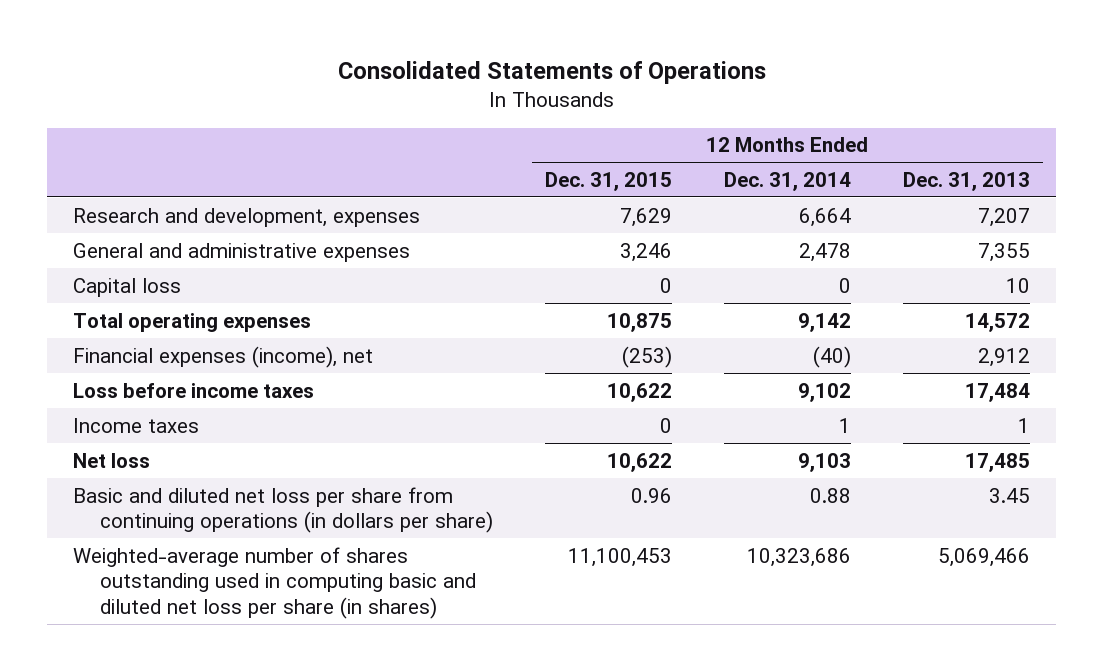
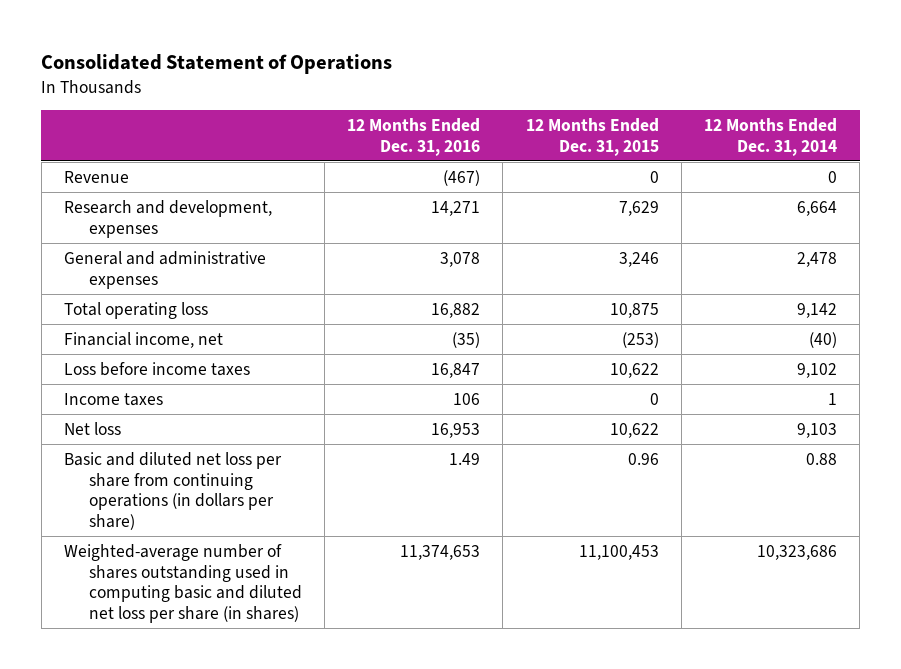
- Consolidated Statements of Operations
+ Consolidated Statement of Operations
- | 12 Months Ended Dec. 31, 2015 | 12 Months Ended Dec. 31, 2014 | 12 Months Ended Dec. 31, 2013
+ | 12 Months Ended Dec. 31, 2016 | 12 Months Ended Dec. 31, 2015 | 12 Months Ended Dec. 31, 2014
+ Revenue | (467) | 0 | 0
- Capital loss | 0 | 0 | 10
- Total operating expenses | 10,875 | 9,142 | 14,572
- Financial expenses (income), net | (253) | (40) | 2,912
+ Total operating loss | 16,882 | 10,875 | 9,142
+ Financial income, net | (35) | (253) | (40)

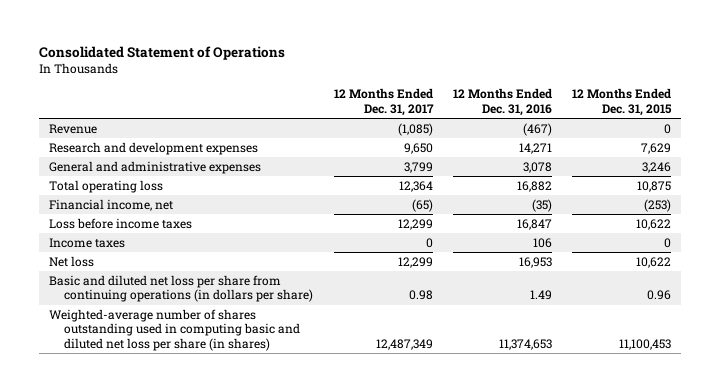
- | 12 Months Ended Dec. 31, 2016 | 12 Months Ended Dec. 31, 2015 | 12 Months Ended Dec. 31, 2014
+ | 12 Months Ended Dec. 31, 2017 | 12 Months Ended Dec. 31, 2016 | 12 Months Ended Dec. 31, 2015
- Research and development, expenses | 14,271 | 7,629 | 6,664
+ Research and development expenses | 9,650 | 14,271 | 7,629

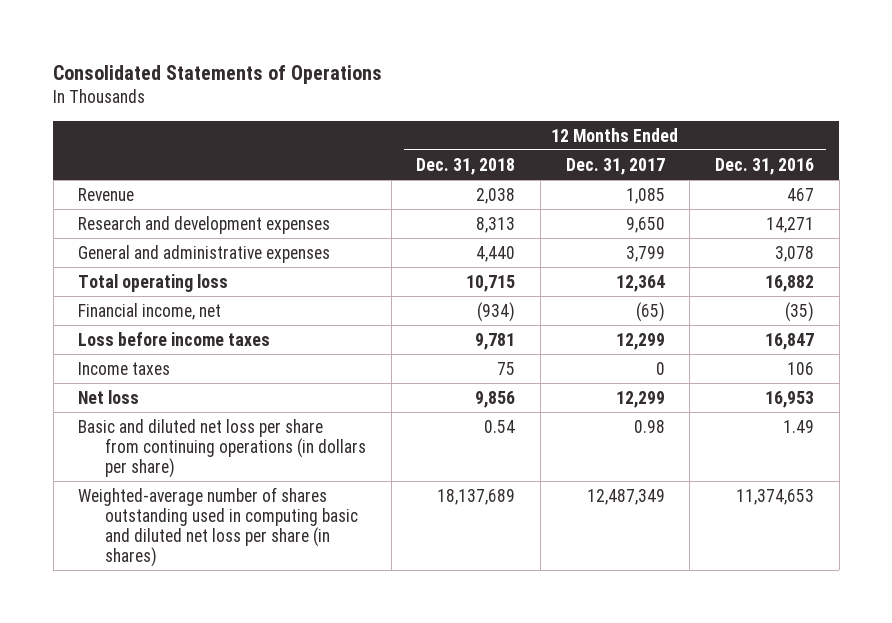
- Consolidated Statement of Operations
+ Consolidated Statements of Operations
- | 12 Months Ended Dec. 31, 2017 | 12 Months Ended Dec. 31, 2016 | 12 Months Ended Dec. 31, 2015
+ | 12 Months Ended Dec. 31, 2018 | 12 Months Ended Dec. 31, 2017 | 12 Months Ended Dec. 31, 2016
- Revenue | (1,085) | (467) | 0
+ Revenue | 2,038 | 1,085 | 467

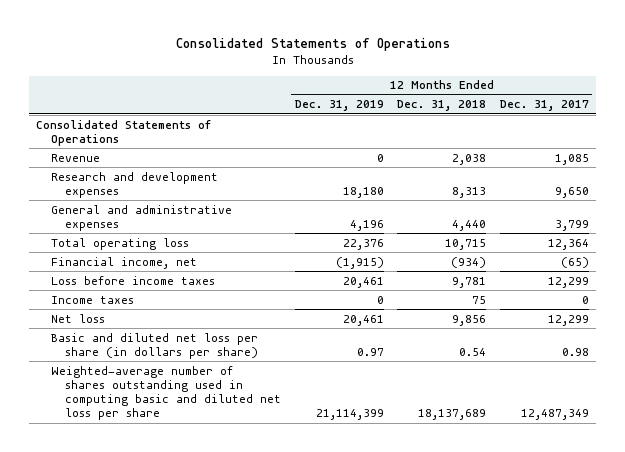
- | 12 Months Ended Dec. 31, 2018 | 12 Months Ended Dec. 31, 2017 | 12 Months Ended Dec. 31, 2016
+ | 12 Months Ended Dec. 31, 2019 | 12 Months Ended Dec. 31, 2018 | 12 Months Ended Dec. 31, 2017
+ Consolidated Statements of Operations
- Basic and diluted net loss per share from continuing operations (in dollars per share) | 0.54 | 0.98 | 1.49
- Weighted-average number of shares outstanding used in computing basic and diluted net loss per share (in shares) | 18,137,689 | 12,487,349 | 11,374,653
+ Basic and diluted net loss per share (in dollars per share) | 0.97 | 0.54 | 0.98
+ Weighted-average number of shares outstanding used in computing basic and diluted net loss per share | 21,114,399 | 18,137,689 | 12,487,349

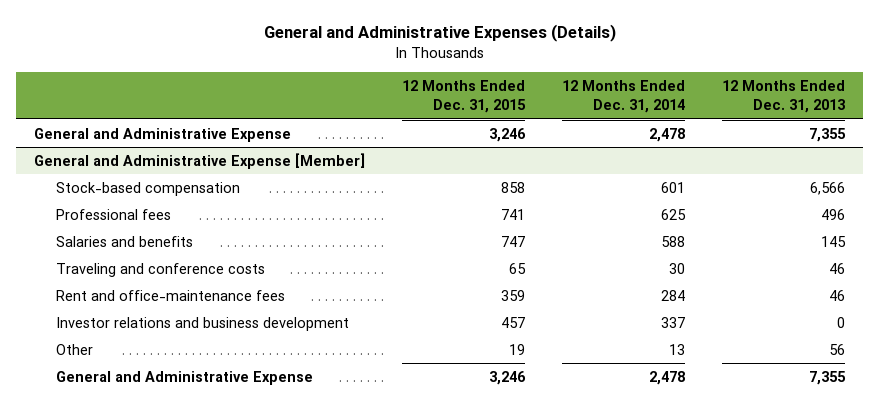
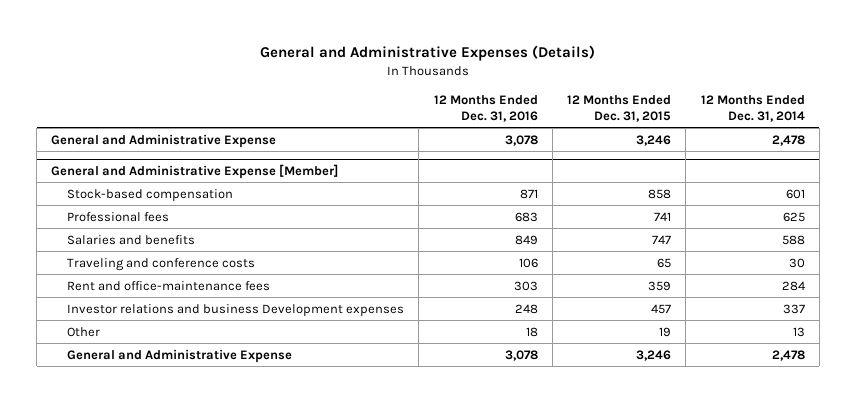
- | 12 Months Ended Dec. 31, 2015 | 12 Months Ended Dec. 31, 2014 | 12 Months Ended Dec. 31, 2013
+ | 12 Months Ended Dec. 31, 2016 | 12 Months Ended Dec. 31, 2015 | 12 Months Ended Dec. 31, 2014
@ General and Administrative Expense [Member]
- Investor relations and business development | 457 | 337 | 0
+ Investor relations and business Development expenses | 248 | 457 | 337

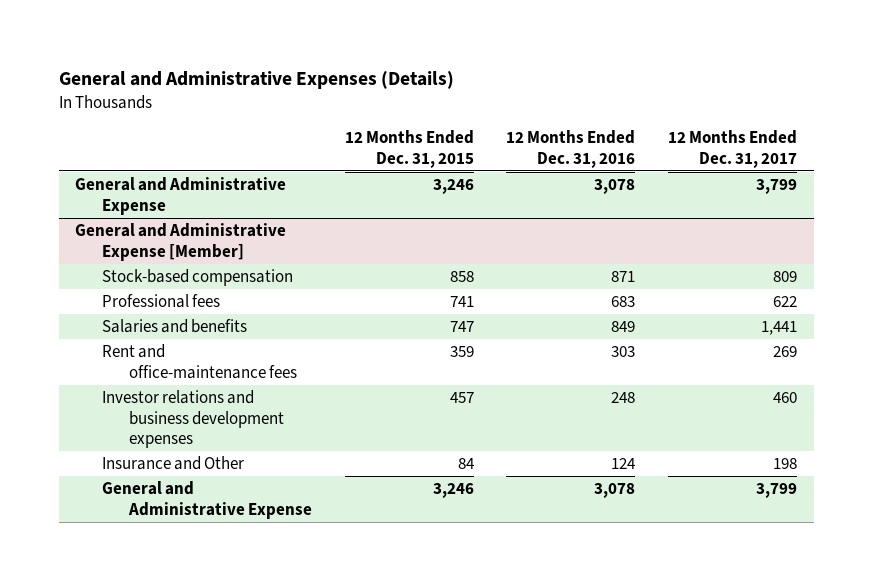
- | 12 Months Ended Dec. 31, 2016 | 12 Months Ended Dec. 31, 2015 | 12 Months Ended Dec. 31, 2014
+ | 12 Months Ended Dec. 31, 2015 | 12 Months Ended Dec. 31, 2016 | 12 Months Ended Dec. 31, 2017
@ General and Administrative Expense [Member]
- Traveling and conference costs | 106 | 65 | 30
- Investor relations and business Development expenses | 248 | 457 | 337
- Other | 18 | 19 | 13
+ Investor relations and business development expenses | 457 | 248 | 460
+ Insurance and Other | 84 | 124 | 198

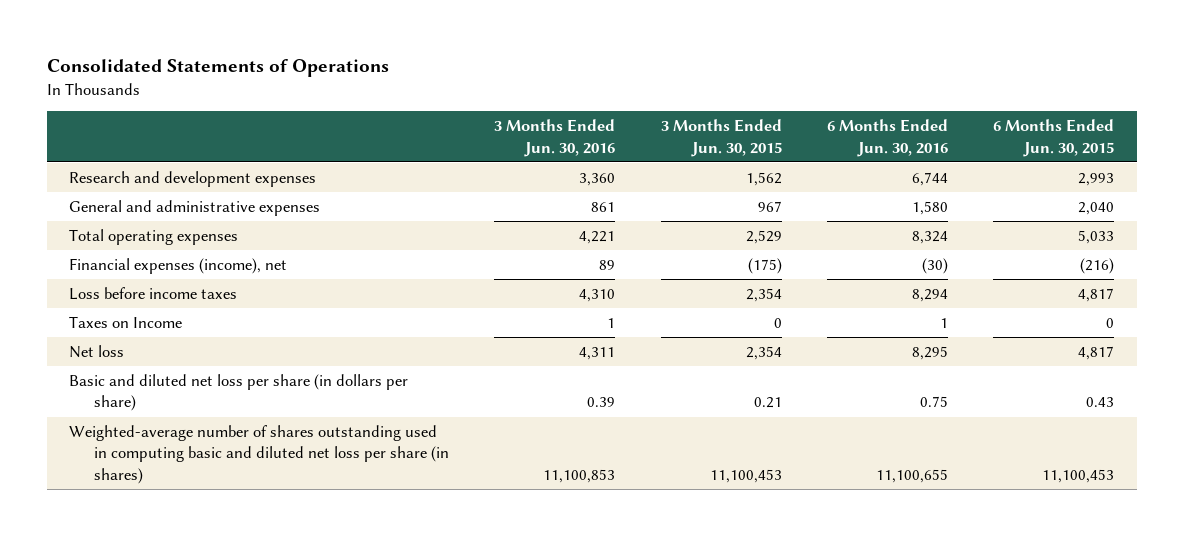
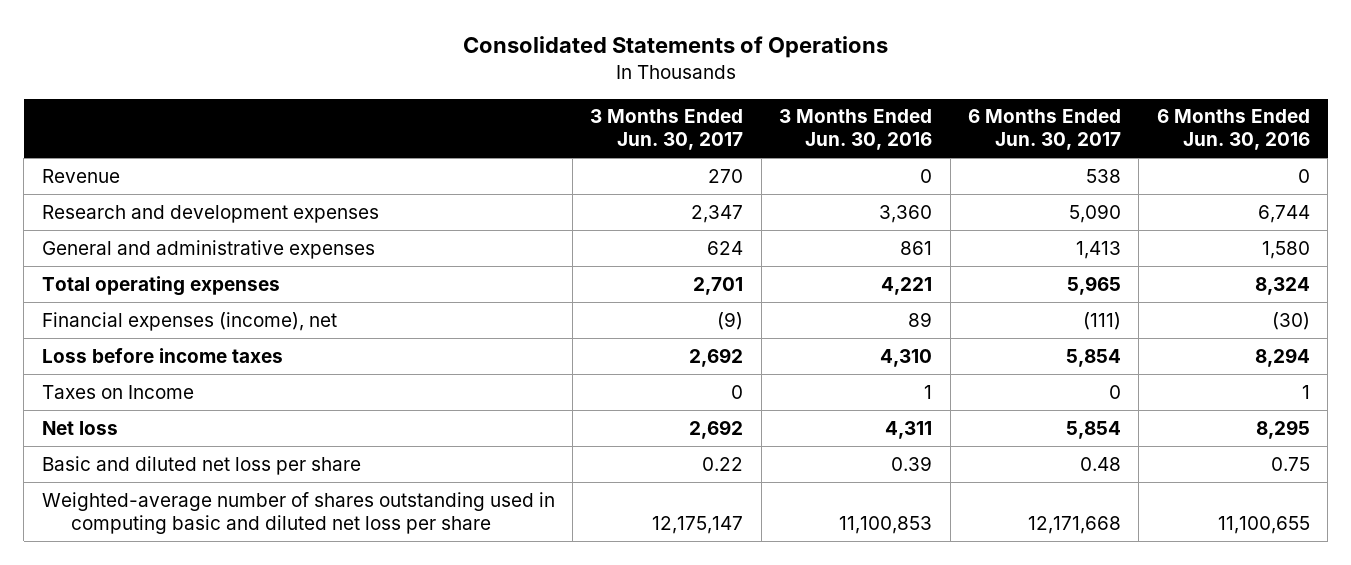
- | 3 Months Ended Jun. 30, 2016 | 3 Months Ended Jun. 30, 2015 | 6 Months Ended Jun. 30, 2016 | 6 Months Ended Jun. 30, 2015
+ | 3 Months Ended Jun. 30, 2017 | 3 Months Ended Jun. 30, 2016 | 6 Months Ended Jun. 30, 2017 | 6 Months Ended Jun. 30, 2016
+ Revenue | 270 | 0 | 538 | 0
- Basic and diluted net loss per share (in dollars per share) | 0.39 | 0.21 | 0.75 | 0.43
- Weighted-average number of shares outstanding used in computing basic and diluted net loss per share (in shares) | 11,100,853 | 11,100,453 | 11,100,655 | 11,100,453
+ Basic and diluted net loss per share | 0.22 | 0.39 | 0.48 | 0.75
+ Weighted-average number of shares outstanding used in computing basic and diluted net loss per share | 12,175,147 | 11,100,853 | 12,171,668 | 11,100,655

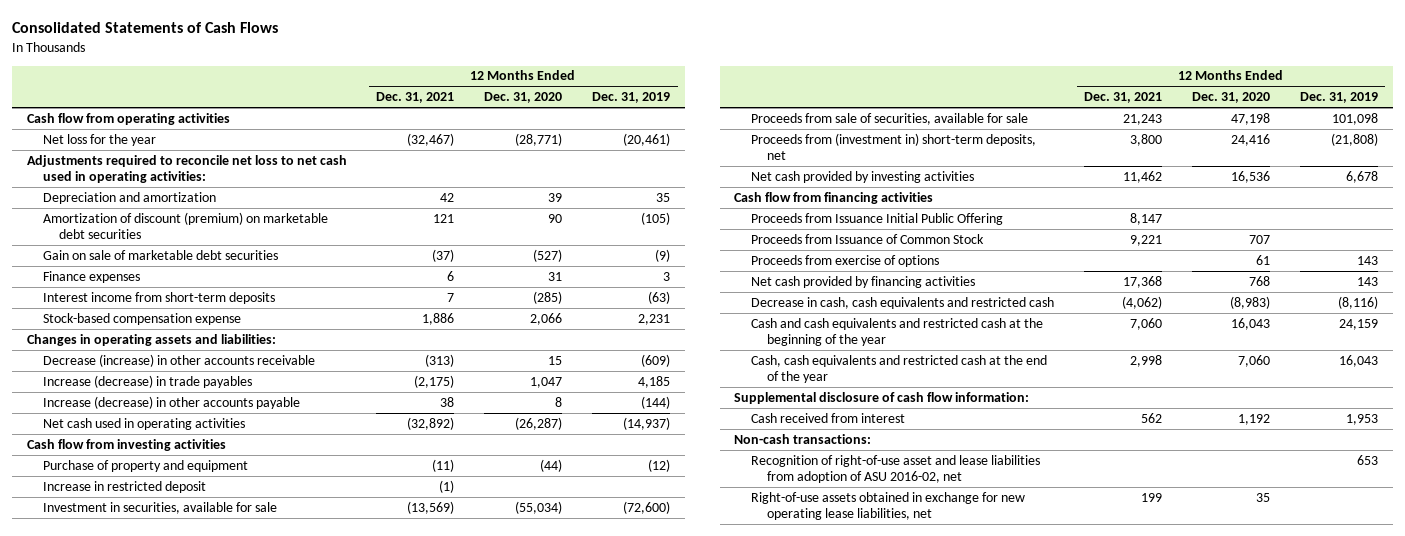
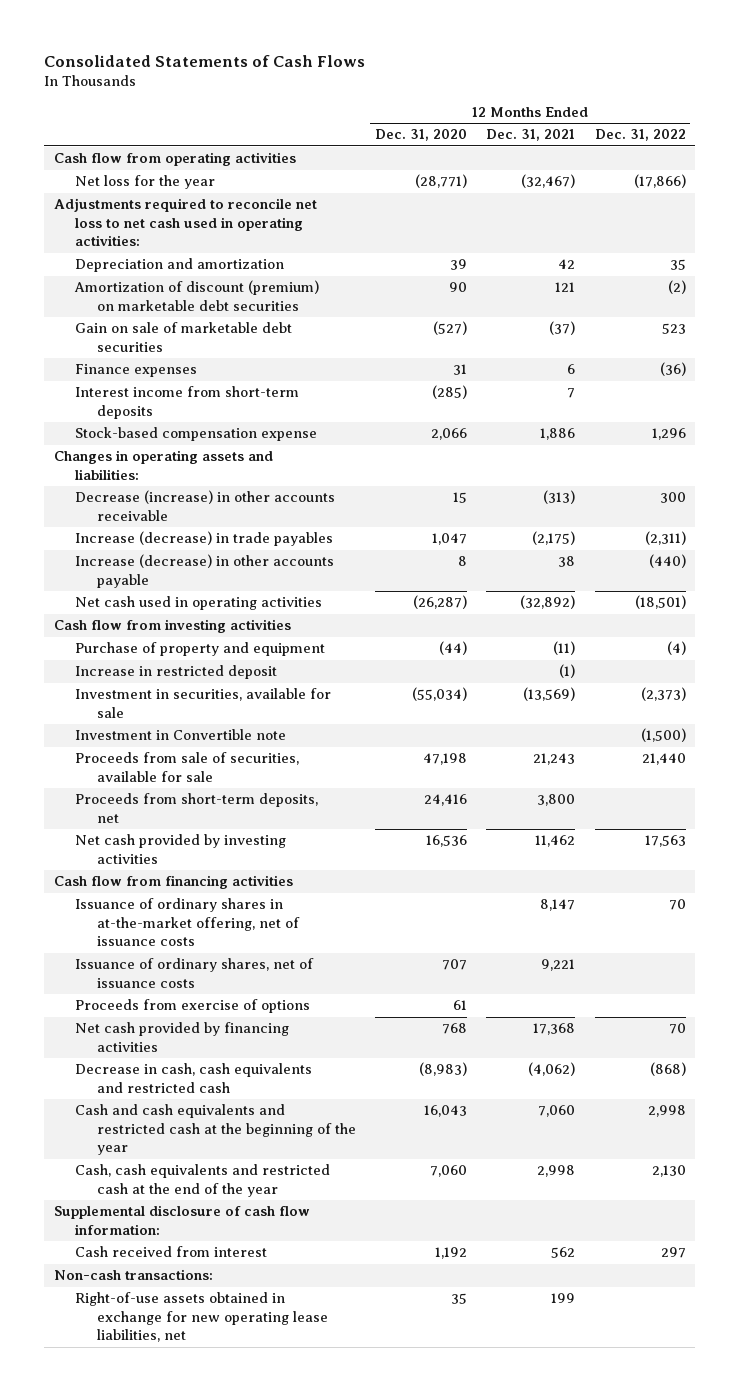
- | 12 Months Ended Dec. 31, 2021 | 12 Months Ended Dec. 31, 2020 | 12 Months Ended Dec. 31, 2019
+ | 12 Months Ended Dec. 31, 2020 | 12 Months Ended Dec. 31, 2021 | 12 Months Ended Dec. 31, 2022
+ Investment in Convertible note | | | (1,500)
- Proceeds from (investment in) short-term deposits, net | 3,800 | 24,416 | (21,808)
+ Proceeds from short-term deposits, net | 24,416 | 3,800 |
- Proceeds from Issuance Initial Public Offering | 8,147 | |
- Proceeds from Issuance of Common Stock | 9,221 | 707 |
+ Issuance of ordinary shares in at-the-market offering, net of issuance costs | | 8,147 | 70
+ Issuance of ordinary shares, net of issuance costs | 707 | 9,221 |
- Recognition of right-of-use asset and lease liabilities from adoption of ASU 2016-02, net | | | 653

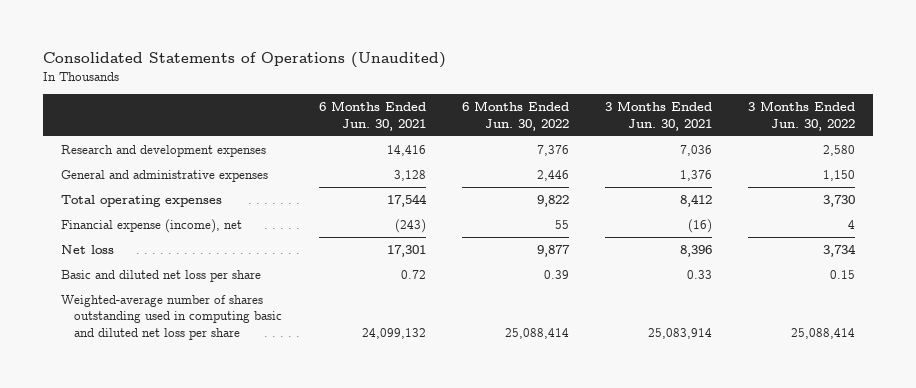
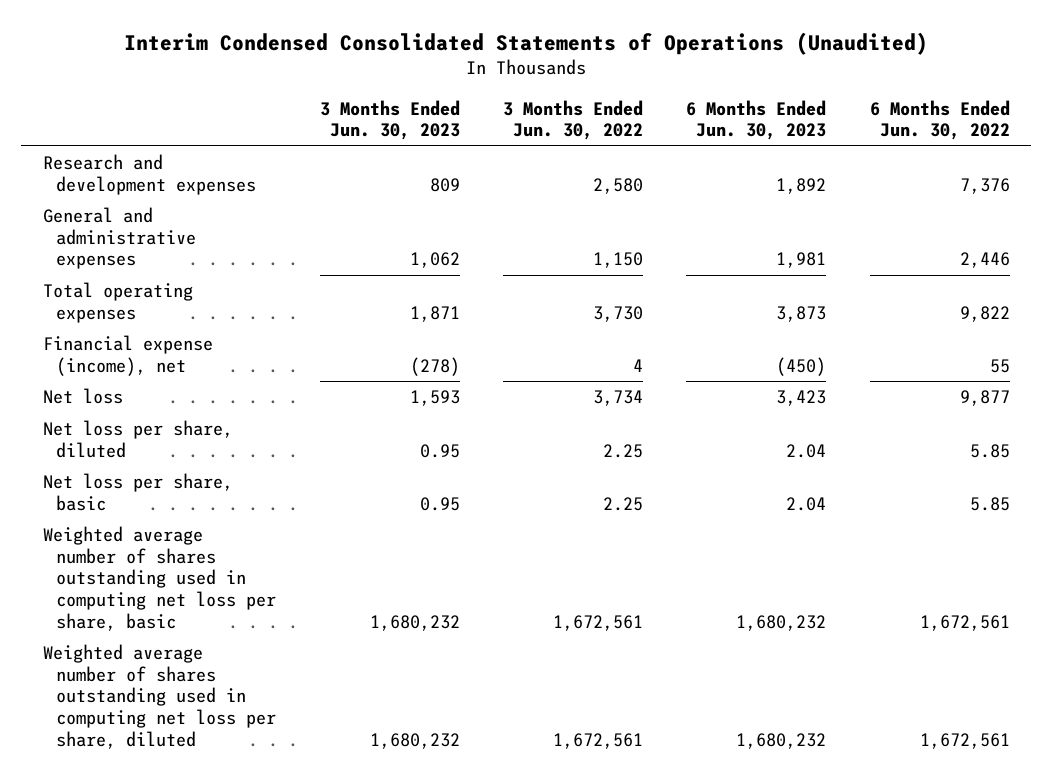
- Consolidated Statements of Operations (Unaudited)
+ Interim Condensed Consolidated Statements of Operations (Unaudited)
- | 6 Months Ended Jun. 30, 2021 | 6 Months Ended Jun. 30, 2022 | 3 Months Ended Jun. 30, 2021 | 3 Months Ended Jun. 30, 2022
+ | 3 Months Ended Jun. 30, 2023 | 3 Months Ended Jun. 30, 2022 | 6 Months Ended Jun. 30, 2023 | 6 Months Ended Jun. 30, 2022
- Basic and diluted net loss per share | 0.72 | 0.39 | 0.33 | 0.15
- Weighted-average number of shares outstanding used in computing basic and diluted net loss per share | 24,099,132 | 25,088,414 | 25,083,914 | 25,088,414
+ Net loss per share, diluted | 0.95 | 2.25 | 2.04 | 5.85
+ Net loss per share, basic | 0.95 | 2.25 | 2.04 | 5.85
+ Weighted average number of shares outstanding used in computing net loss per share, basic | 1,680,232 | 1,672,561 | 1,680,232 | 1,672,561
+ Weighted average number of shares outstanding used in computing net loss per share, diluted | 1,680,232 | 1,672,561 | 1,680,232 | 1,672,561

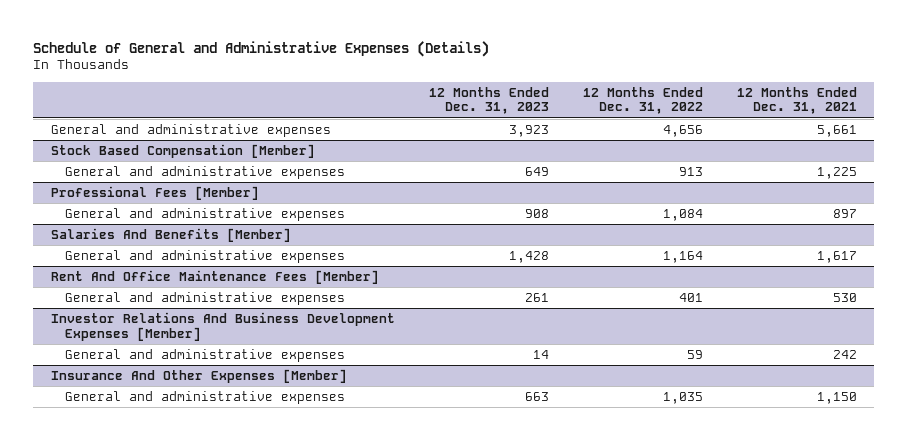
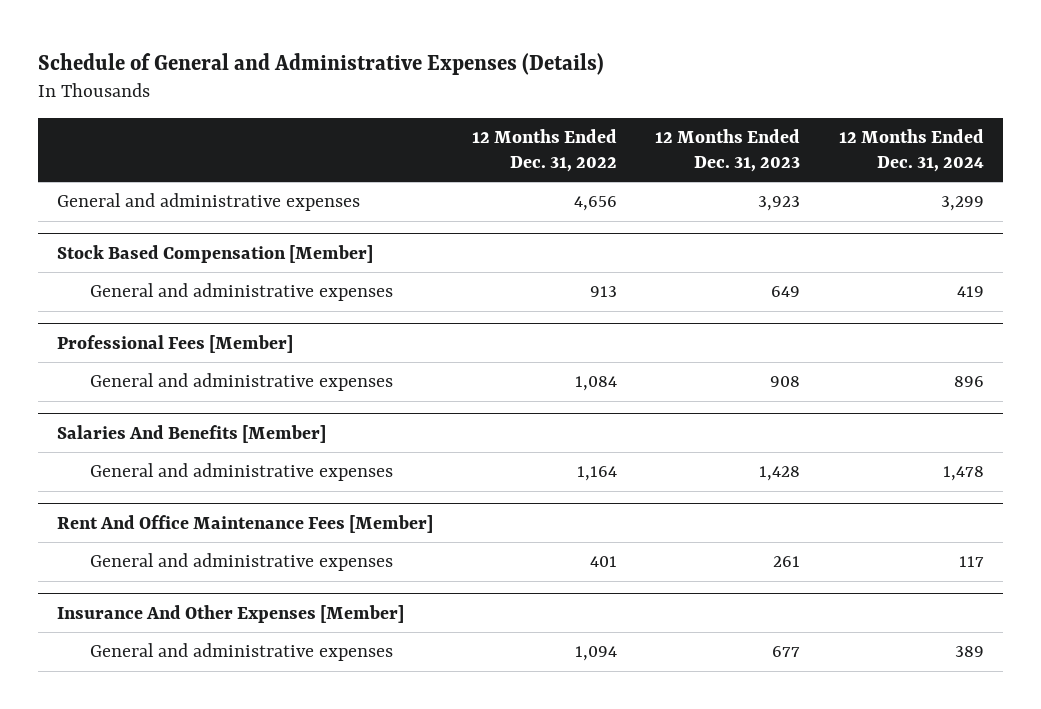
- | 12 Months Ended Dec. 31, 2023 | 12 Months Ended Dec. 31, 2022 | 12 Months Ended Dec. 31, 2021
+ | 12 Months Ended Dec. 31, 2022 | 12 Months Ended Dec. 31, 2023 | 12 Months Ended Dec. 31, 2024
- Investor Relations And Business Development Expenses [Member]
- General and administrative expenses | 14 | 59 | 242
@ Insurance And Other Expenses [Member]
- General and administrative expenses | 663 | 1,035 | 1,150
+ General and administrative expenses | 1,094 | 677 | 389

